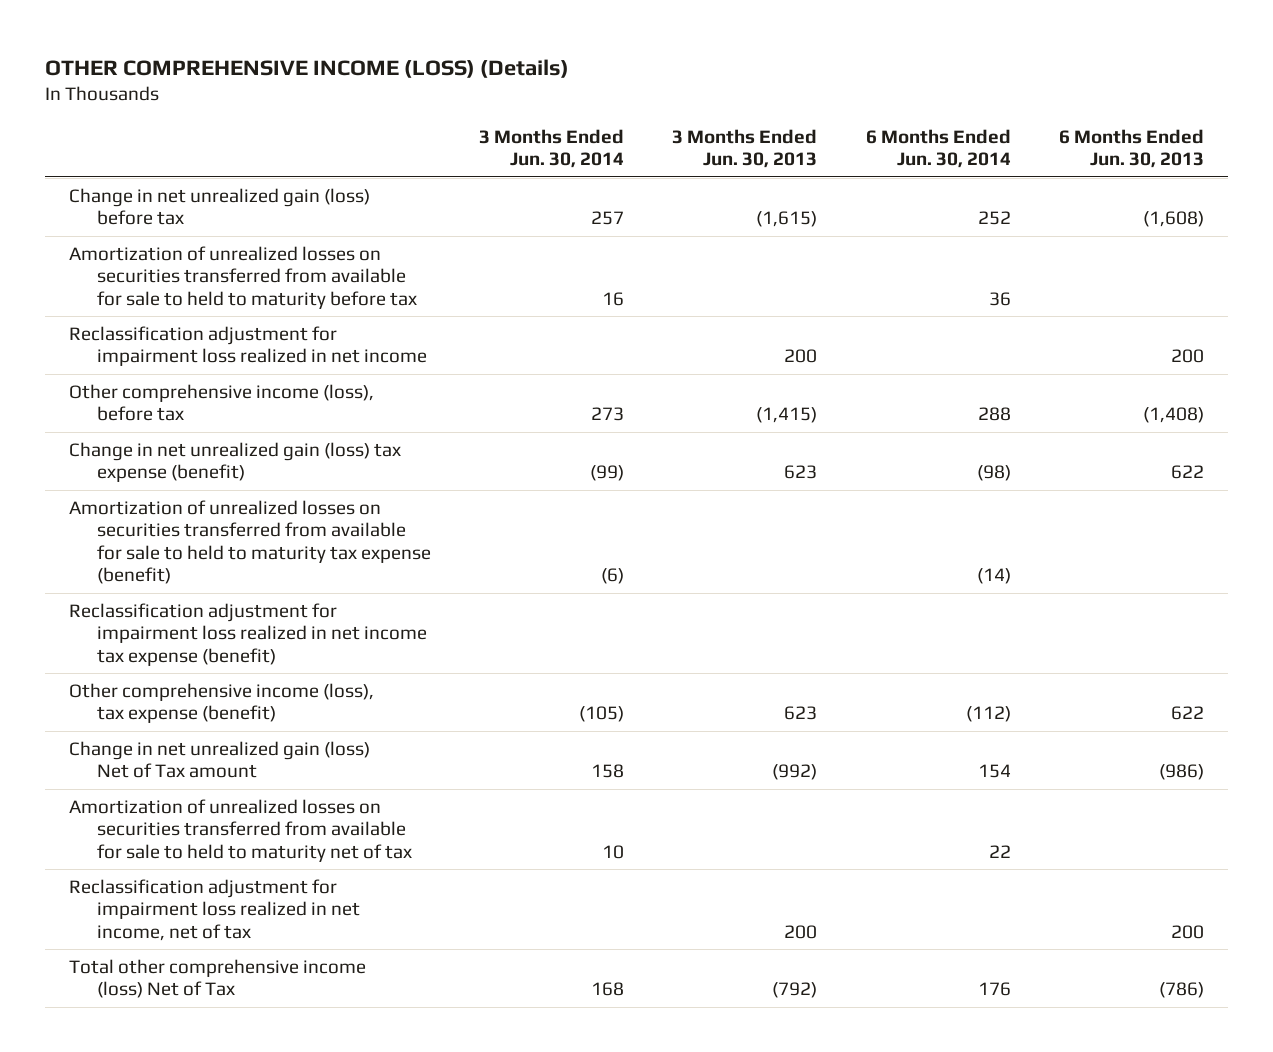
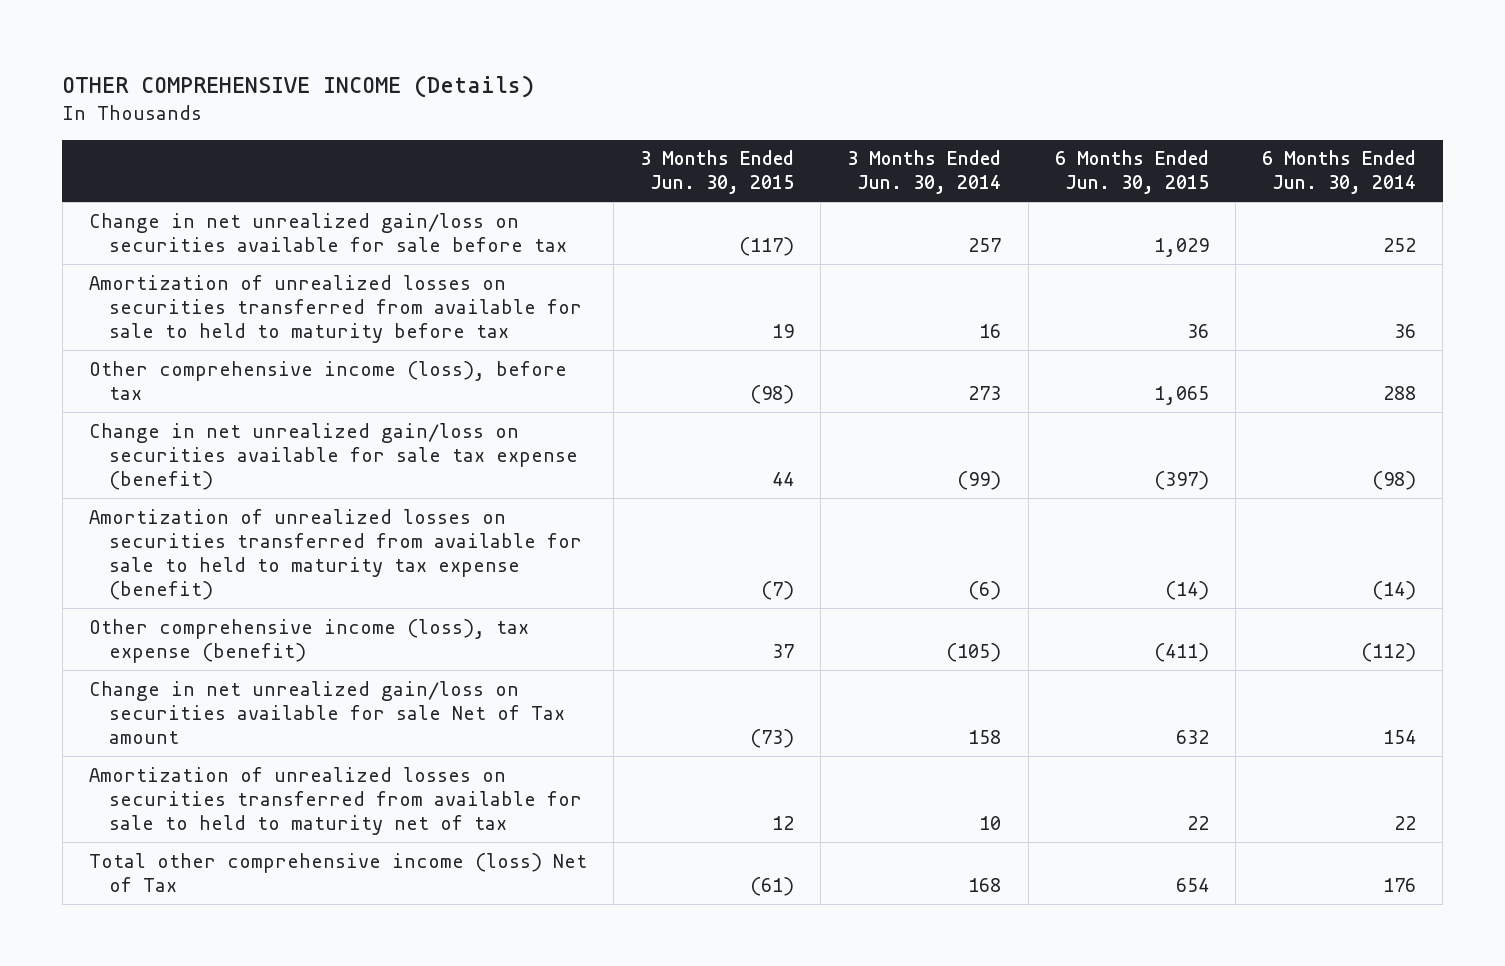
- OTHER COMPREHENSIVE INCOME (LOSS) (Details)
+ OTHER COMPREHENSIVE INCOME (Details)
- | 3 Months Ended Jun. 30, 2014 | 3 Months Ended Jun. 30, 2013 | 6 Months Ended Jun. 30, 2014 | 6 Months Ended Jun. 30, 2013
+ | 3 Months Ended Jun. 30, 2015 | 3 Months Ended Jun. 30, 2014 | 6 Months Ended Jun. 30, 2015 | 6 Months Ended Jun. 30, 2014
- Change in net unrealized gain (loss) before tax | 257 | (1,615) | 252 | (1,608)
+ Change in net unrealized gain/loss on securities available for sale before tax | (117) | 257 | 1,029 | 252
- Reclassification adjustment for impairment loss realized in net income | | 200 | | 200
- Change in net unrealized gain (loss) tax expense (benefit) | (99) | 623 | (98) | 622
+ Change in net unrealized gain/loss on securities available for sale tax expense (benefit) | 44 | (99) | (397) | (98)
- Reclassification adjustment for impairment loss realized in net income tax expense (benefit)
- Change in net unrealized gain (loss) Net of Tax amount | 158 | (992) | 154 | (986)
+ Change in net unrealized gain/loss on securities available for sale Net of Tax amount | (73) | 158 | 632 | 154
- Reclassification adjustment for impairment loss realized in net income, net of tax | | 200 | | 200

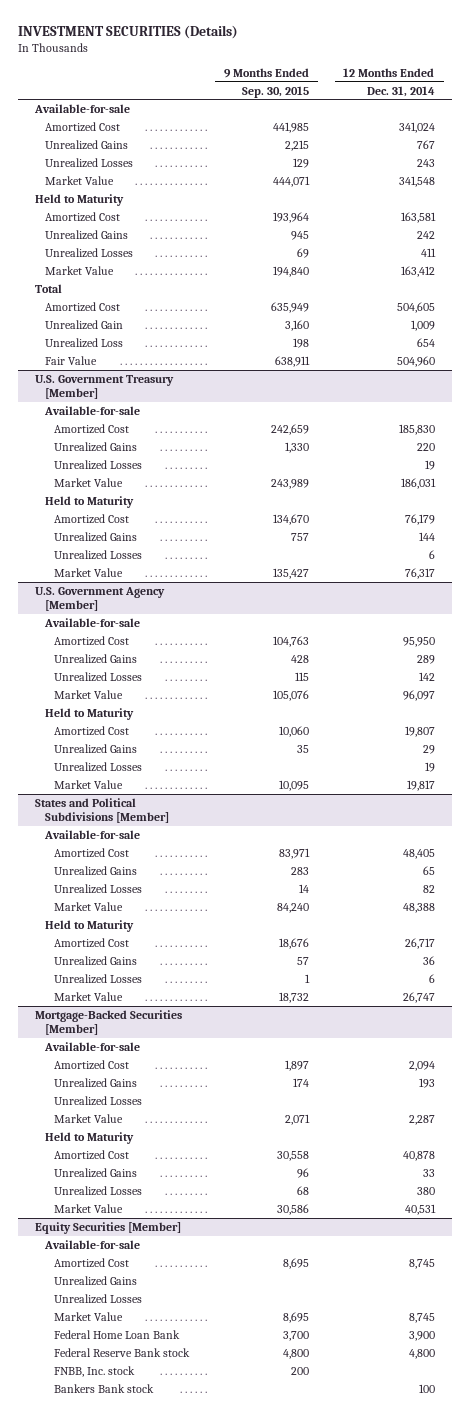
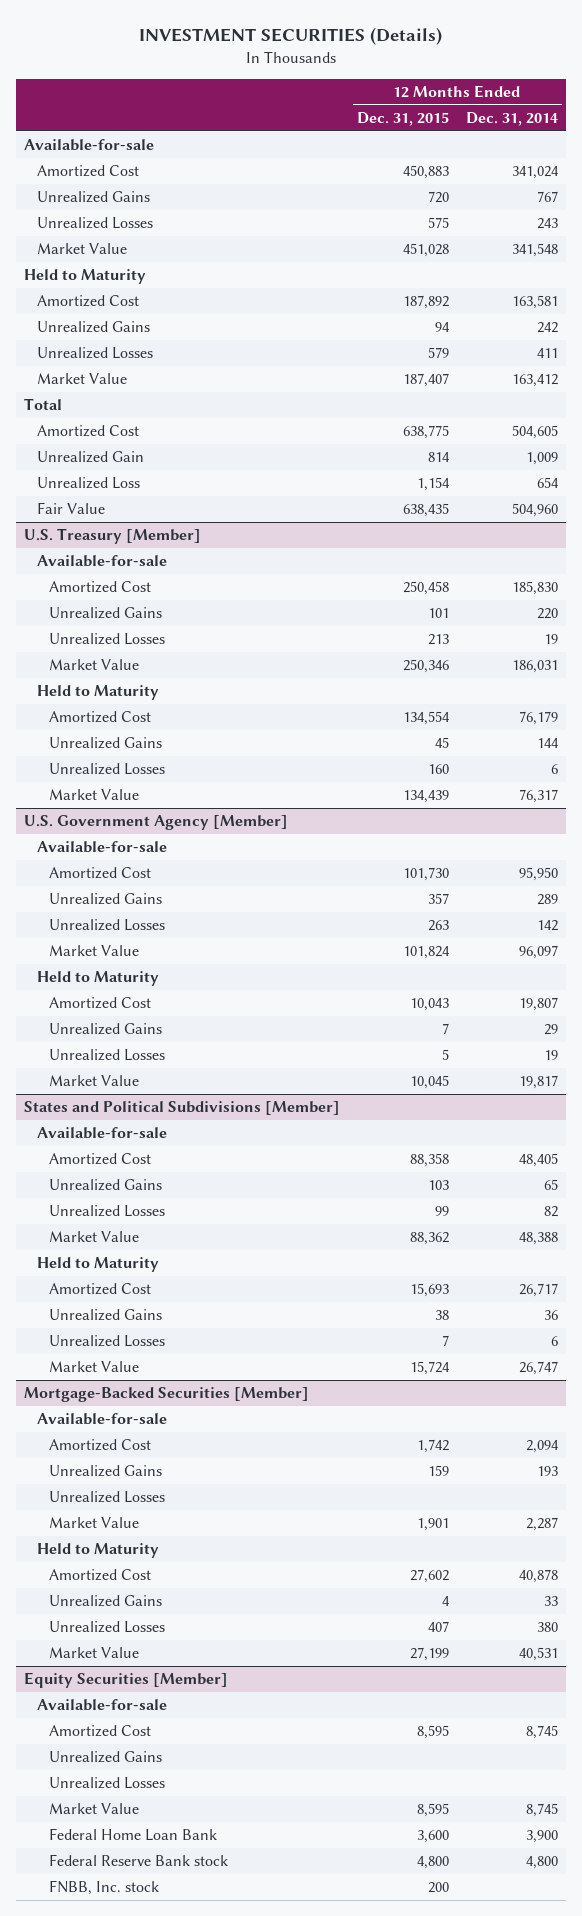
- | 9 Months Ended Sep. 30, 2015 | 12 Months Ended Dec. 31, 2014
+ | 12 Months Ended Dec. 31, 2015 | 12 Months Ended Dec. 31, 2014
- U.S. Government Treasury [Member]
+ U.S. Treasury [Member]
@ Equity Securities [Member]
- Bankers Bank stock | | 100

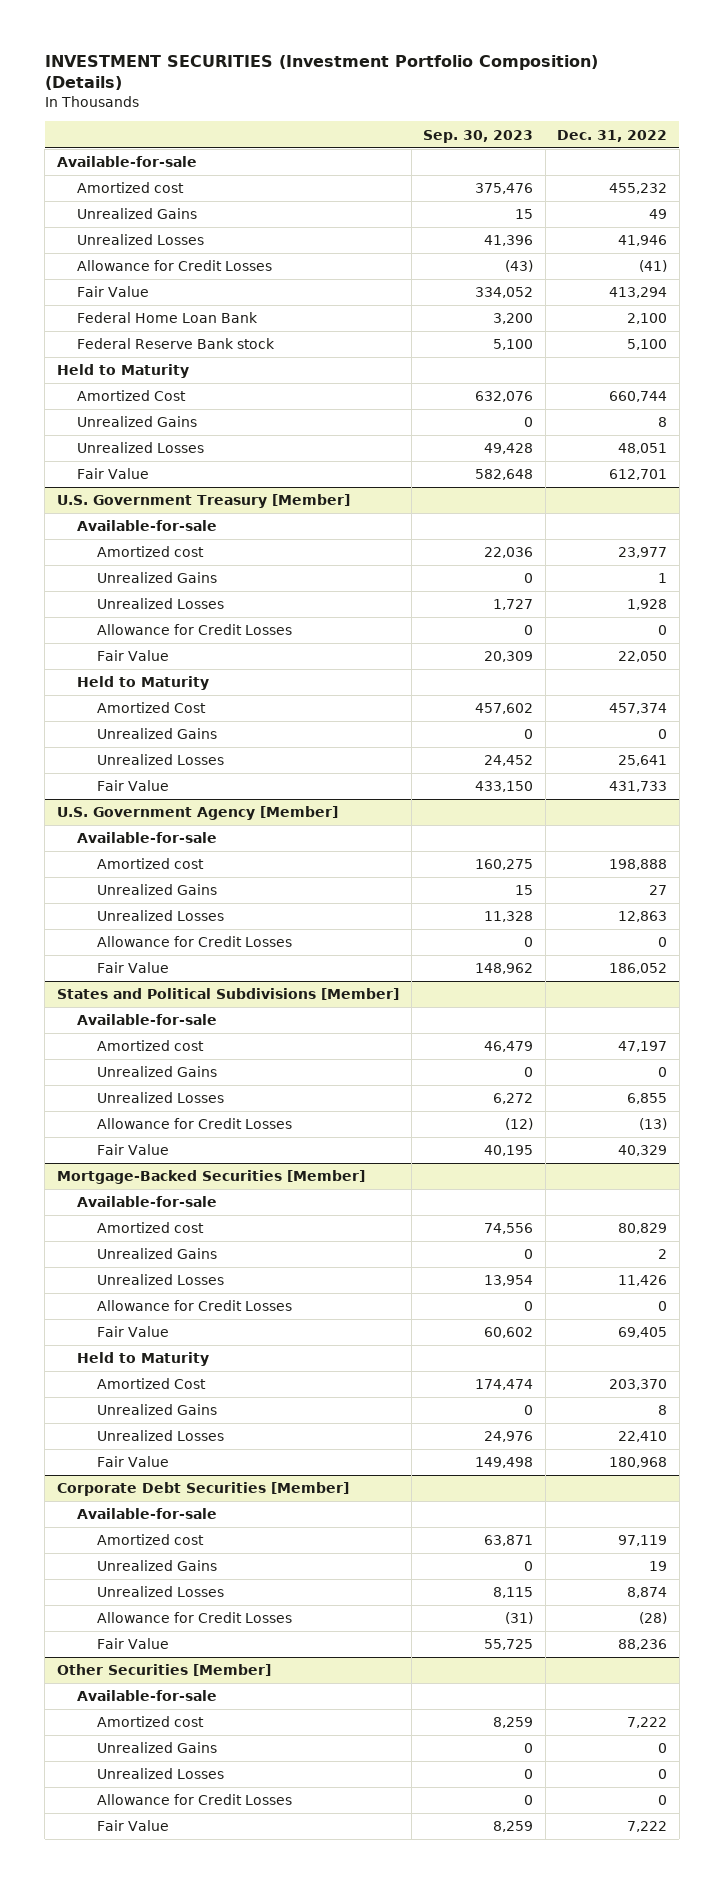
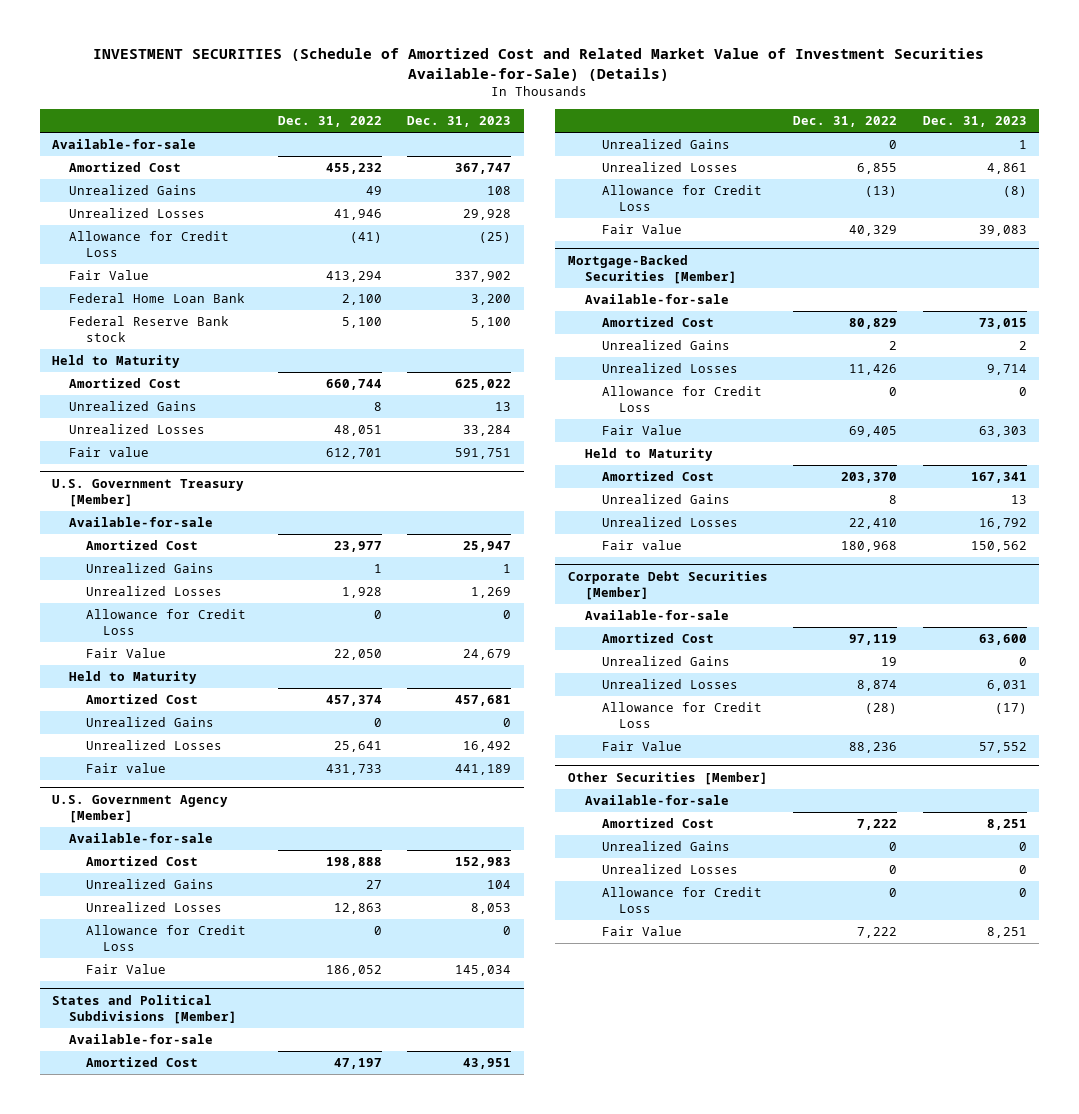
- INVESTMENT SECURITIES (Investment Portfolio Composition) (Details)
+ INVESTMENT SECURITIES (Schedule of Amortized Cost and Related Market Value of Investment Securities Available-for-Sale) (Details)
- | Sep. 30, 2023 | Dec. 31, 2022
+ | Dec. 31, 2022 | Dec. 31, 2023
- Amortized cost | 375,476 | 455,232
+ Amortized Cost | 455,232 | 367,747
- Allowance for Credit Losses | (43) | (41)
+ Allowance for Credit Loss | (41) | (25)
- Fair Value | 582,648 | 612,701
+ Fair value | 612,701 | 591,751
@ U.S. Government Treasury [Member]
- Amortized cost | 22,036 | 23,977
+ Amortized Cost | 23,977 | 25,947
- Allowance for Credit Losses | 0 | 0
+ Allowance for Credit Loss | 0 | 0
- Fair Value | 433,150 | 431,733
+ Fair value | 431,733 | 441,189
@ U.S. Government Agency [Member]
- Amortized cost | 160,275 | 198,888
+ Amortized Cost | 198,888 | 152,983
- Allowance for Credit Losses | 0 | 0
+ Allowance for Credit Loss | 0 | 0
@ States and Political Subdivisions [Member]
- Amortized cost | 46,479 | 47,197
+ Amortized Cost | 47,197 | 43,951
- Allowance for Credit Losses | (12) | (13)
+ Allowance for Credit Loss | (13) | (8)
@ Mortgage-Backed Securities [Member]
- Amortized cost | 74,556 | 80,829
+ Amortized Cost | 80,829 | 73,015
- Allowance for Credit Losses | 0 | 0
+ Allowance for Credit Loss | 0 | 0
- Fair Value | 149,498 | 180,968
+ Fair value | 180,968 | 150,562
@ Corporate Debt Securities [Member]
- Amortized cost | 63,871 | 97,119
+ Amortized Cost | 97,119 | 63,600
- Allowance for Credit Losses | (31) | (28)
+ Allowance for Credit Loss | (28) | (17)
@ Other Securities [Member]
- Amortized cost | 8,259 | 7,222
+ Amortized Cost | 7,222 | 8,251
- Allowance for Credit Losses | 0 | 0
+ Allowance for Credit Loss | 0 | 0

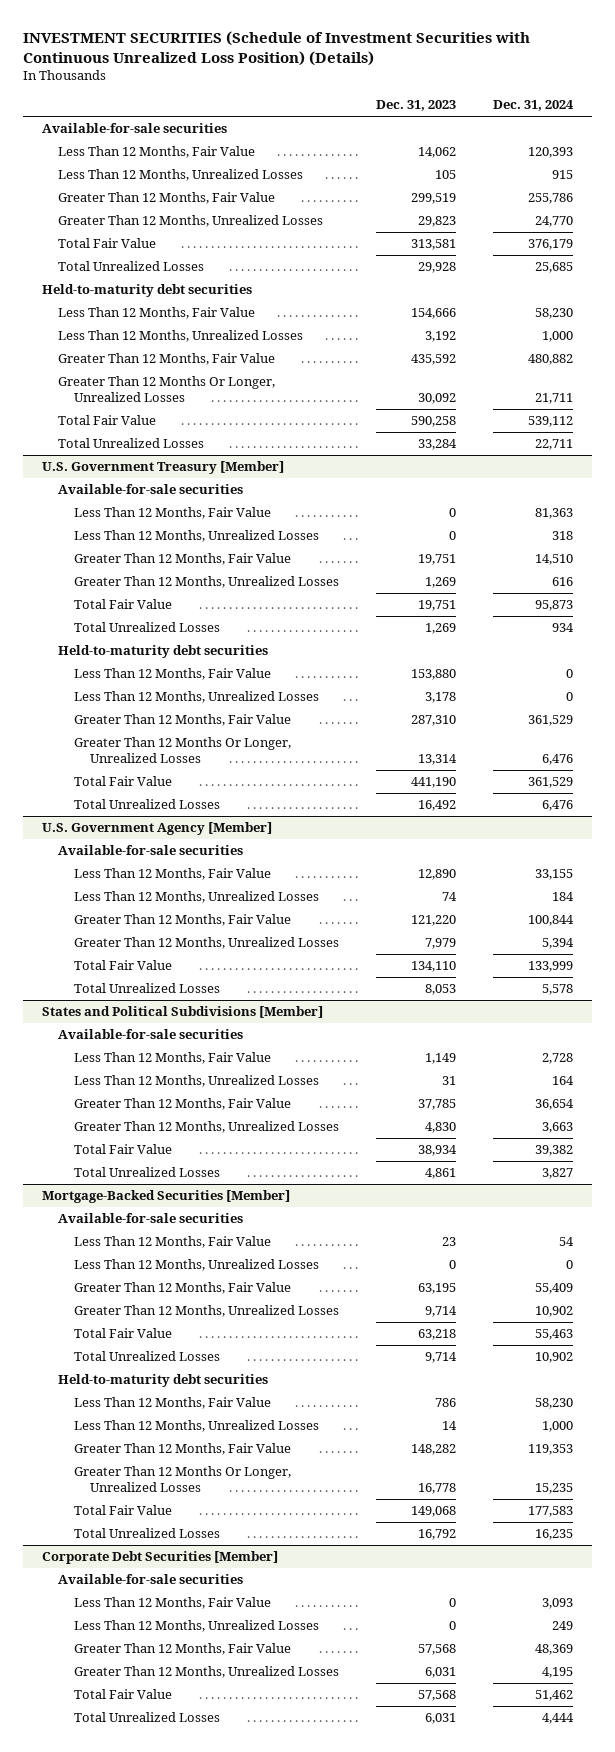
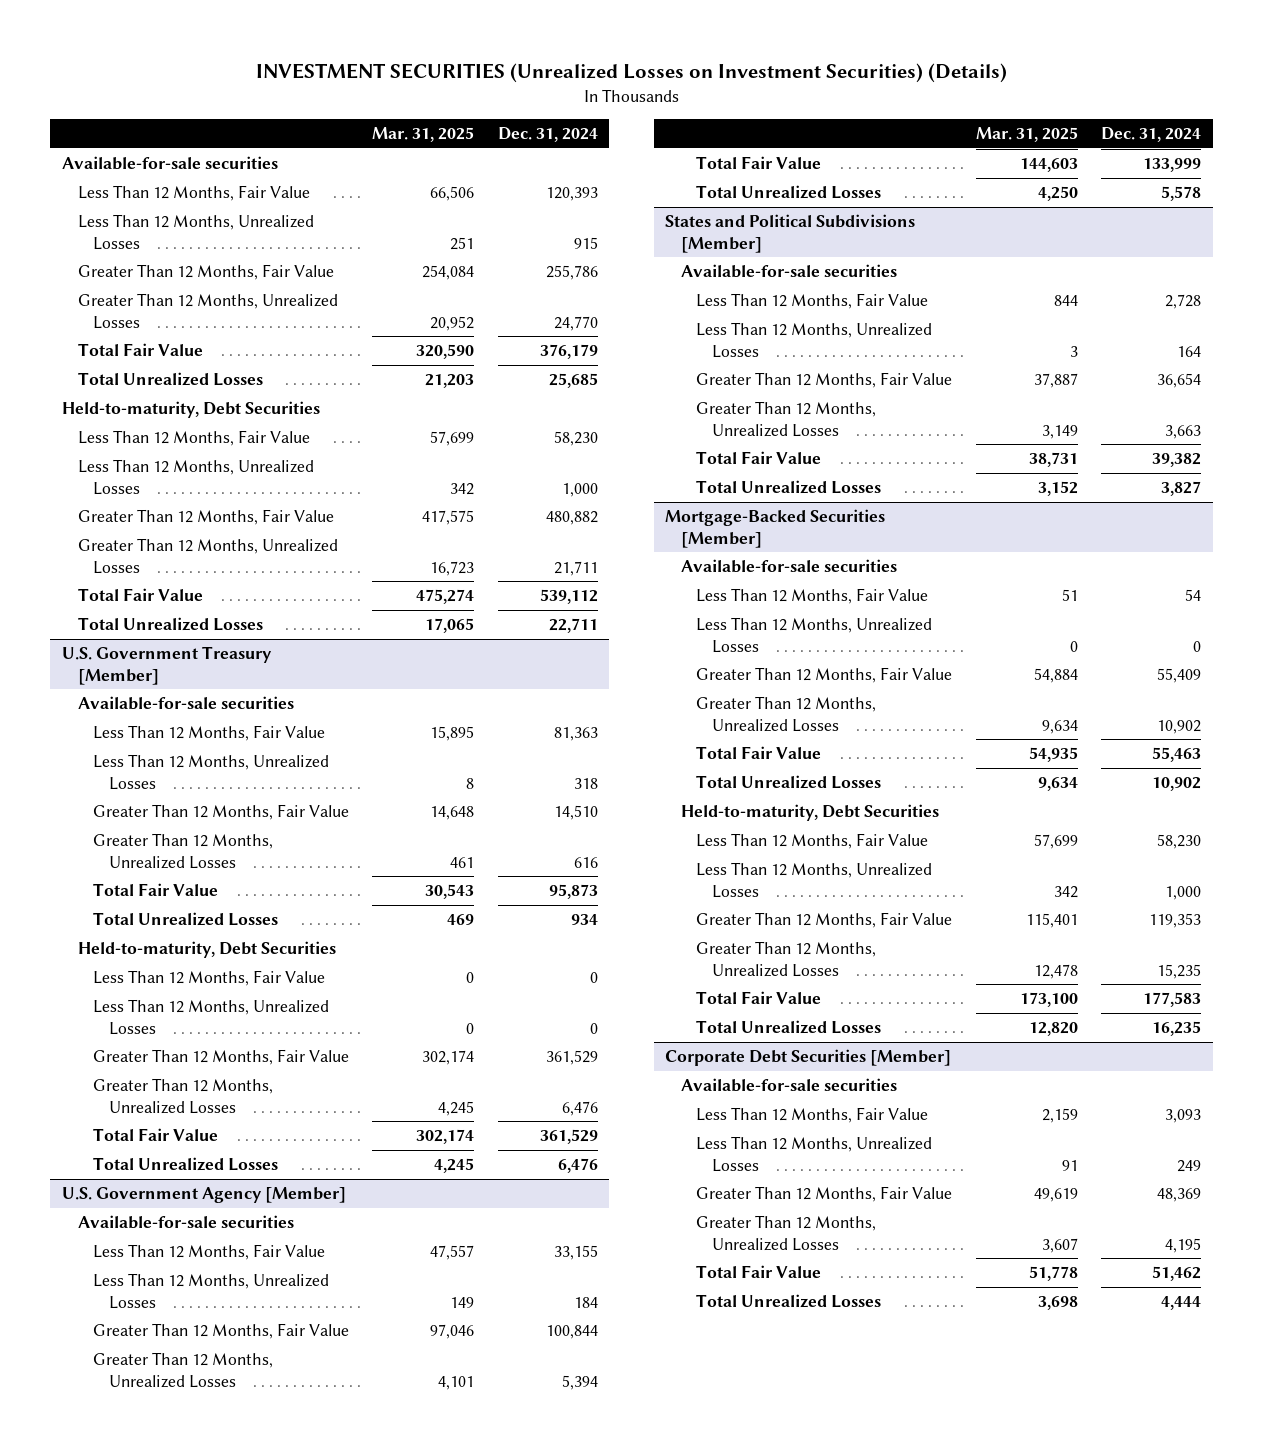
- INVESTMENT SECURITIES (Schedule of Investment Securities with Continuous Unrealized Loss Position) (Details)
+ INVESTMENT SECURITIES (Unrealized Losses on Investment Securities) (Details)
- | Dec. 31, 2023 | Dec. 31, 2024
+ | Mar. 31, 2025 | Dec. 31, 2024
- Held-to-maturity debt securities
+ Held-to-maturity, Debt Securities
- Greater Than 12 Months Or Longer, Unrealized Losses | 30,092 | 21,711
+ Greater Than 12 Months, Unrealized Losses | 16,723 | 21,711
@ U.S. Government Treasury [Member]
- Held-to-maturity debt securities
+ Held-to-maturity, Debt Securities
- Greater Than 12 Months Or Longer, Unrealized Losses | 13,314 | 6,476
+ Greater Than 12 Months, Unrealized Losses | 4,245 | 6,476
@ Mortgage-Backed Securities [Member]
- Held-to-maturity debt securities
+ Held-to-maturity, Debt Securities
- Greater Than 12 Months Or Longer, Unrealized Losses | 16,778 | 15,235
+ Greater Than 12 Months, Unrealized Losses | 12,478 | 15,235

